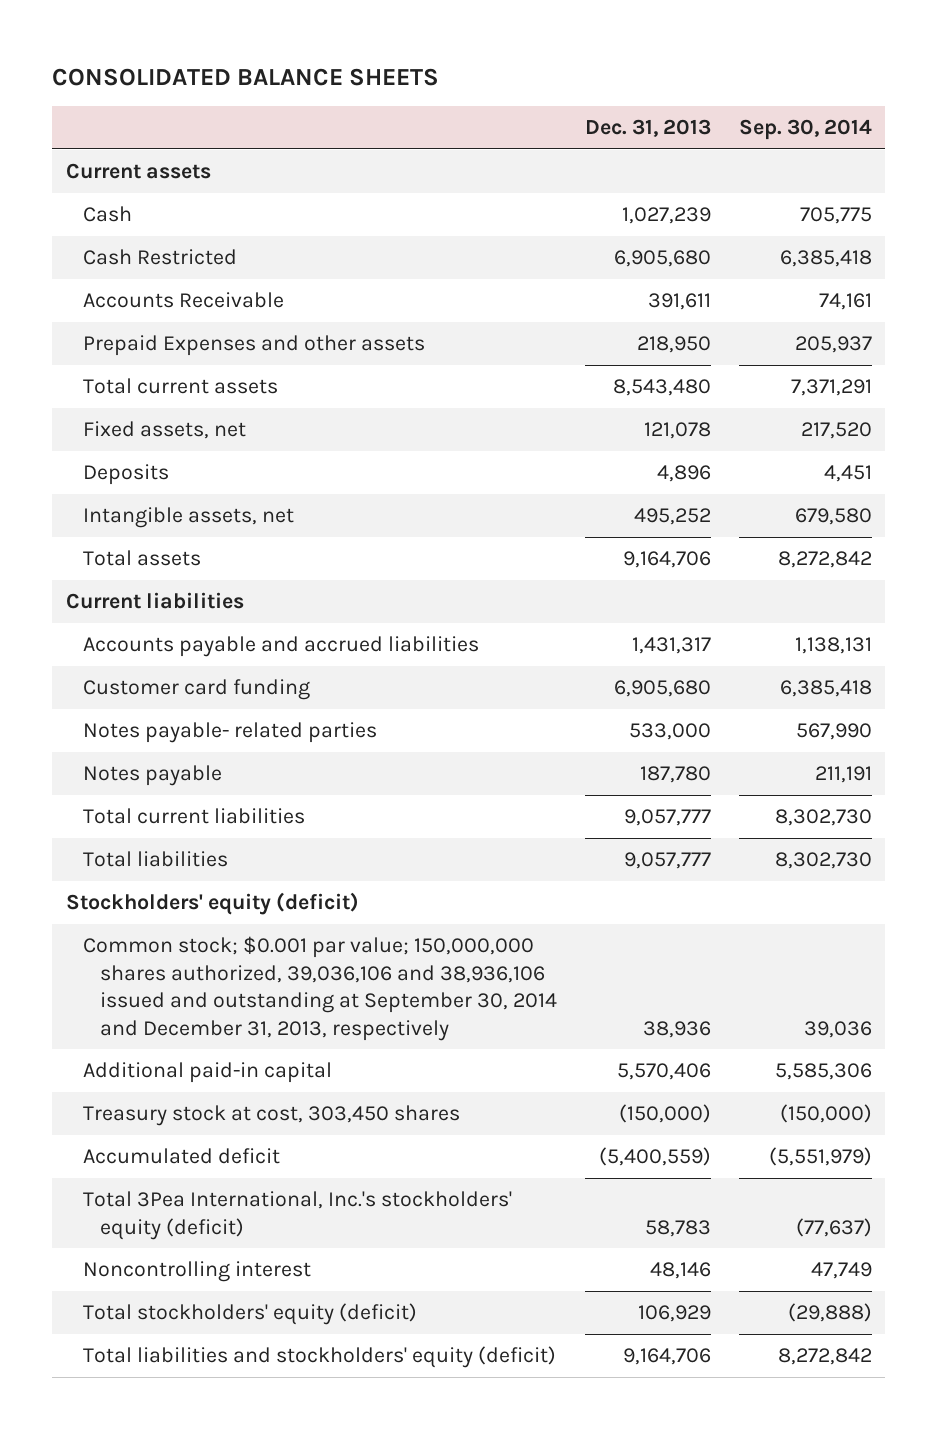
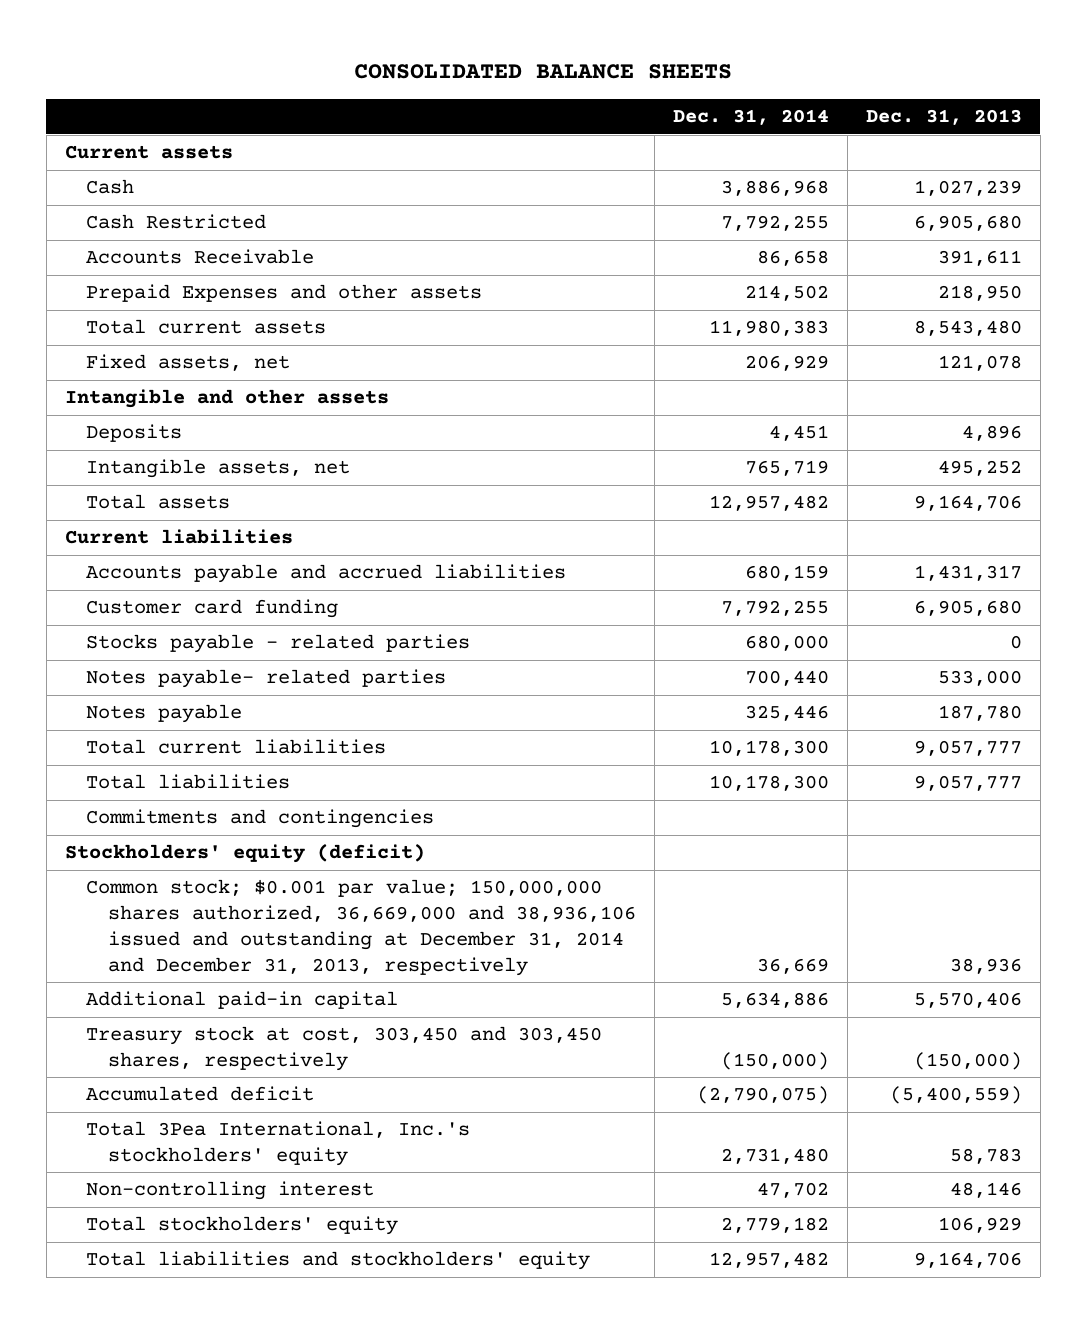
- | Dec. 31, 2013 | Sep. 30, 2014
+ | Dec. 31, 2014 | Dec. 31, 2013
+ Intangible and other assets
+ Stocks payable - related parties | 680,000 | 0
+ Commitments and contingencies
- Common stock; $0.001 par value; 150,000,000 shares authorized, 39,036,106 and 38,936,106 issued and outstanding at September 30, 2014 and December 31, 2013, respectively | 38,936 | 39,036
+ Common stock; $0.001 par value; 150,000,000 shares authorized, 36,669,000 and 38,936,106 issued and outstanding at December 31, 2014 and December 31, 2013, respectively | 36,669 | 38,936
- Treasury stock at cost, 303,450 shares | (150,000) | (150,000)
+ Treasury stock at cost, 303,450 and 303,450 shares, respectively | (150,000) | (150,000)
- Total 3Pea International, Inc.'s stockholders' equity (deficit) | 58,783 | (77,637)
- Noncontrolling interest | 48,146 | 47,749
- Total stockholders' equity (deficit) | 106,929 | (29,888)
- Total liabilities and stockholders' equity (deficit) | 9,164,706 | 8,272,842
+ Total 3Pea International, Inc.'s stockholders' equity | 2,731,480 | 58,783
+ Non-controlling interest | 47,702 | 48,146
+ Total stockholders' equity | 2,779,182 | 106,929
+ Total liabilities and stockholders' equity | 12,957,482 | 9,164,706

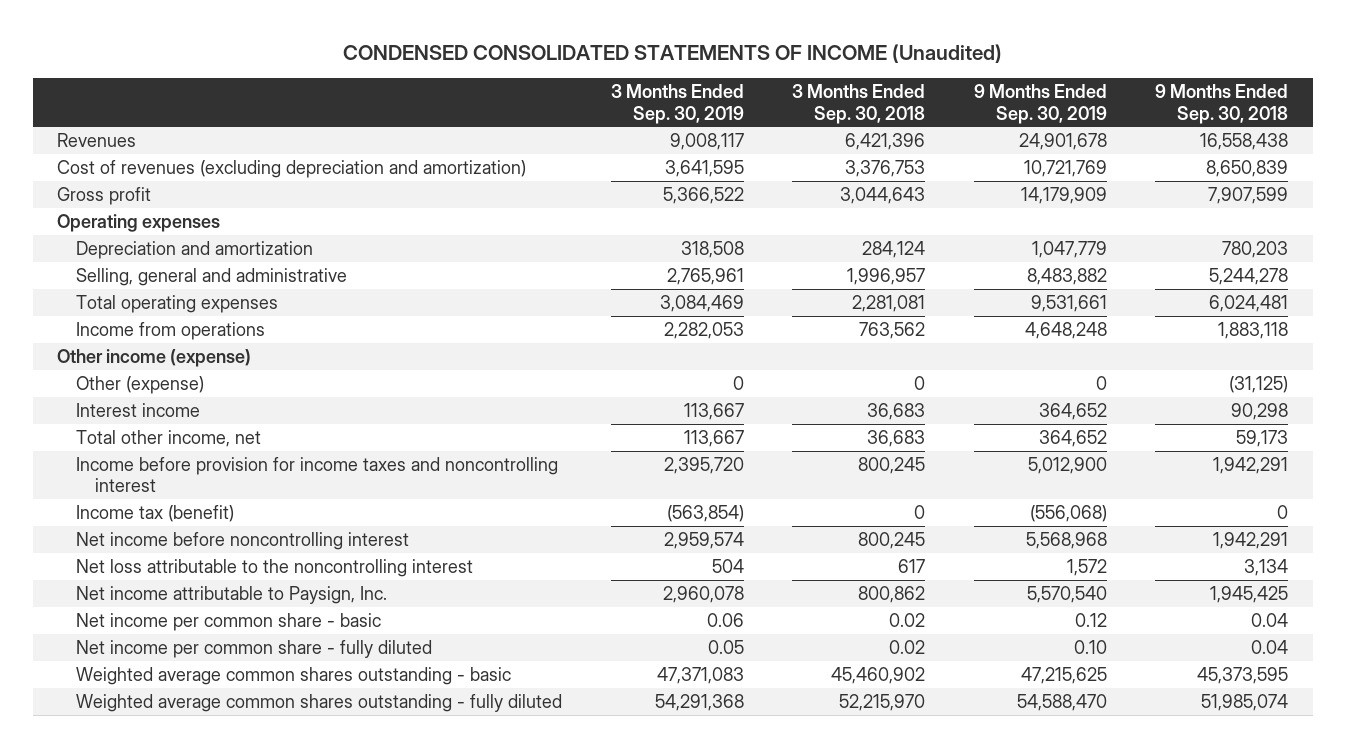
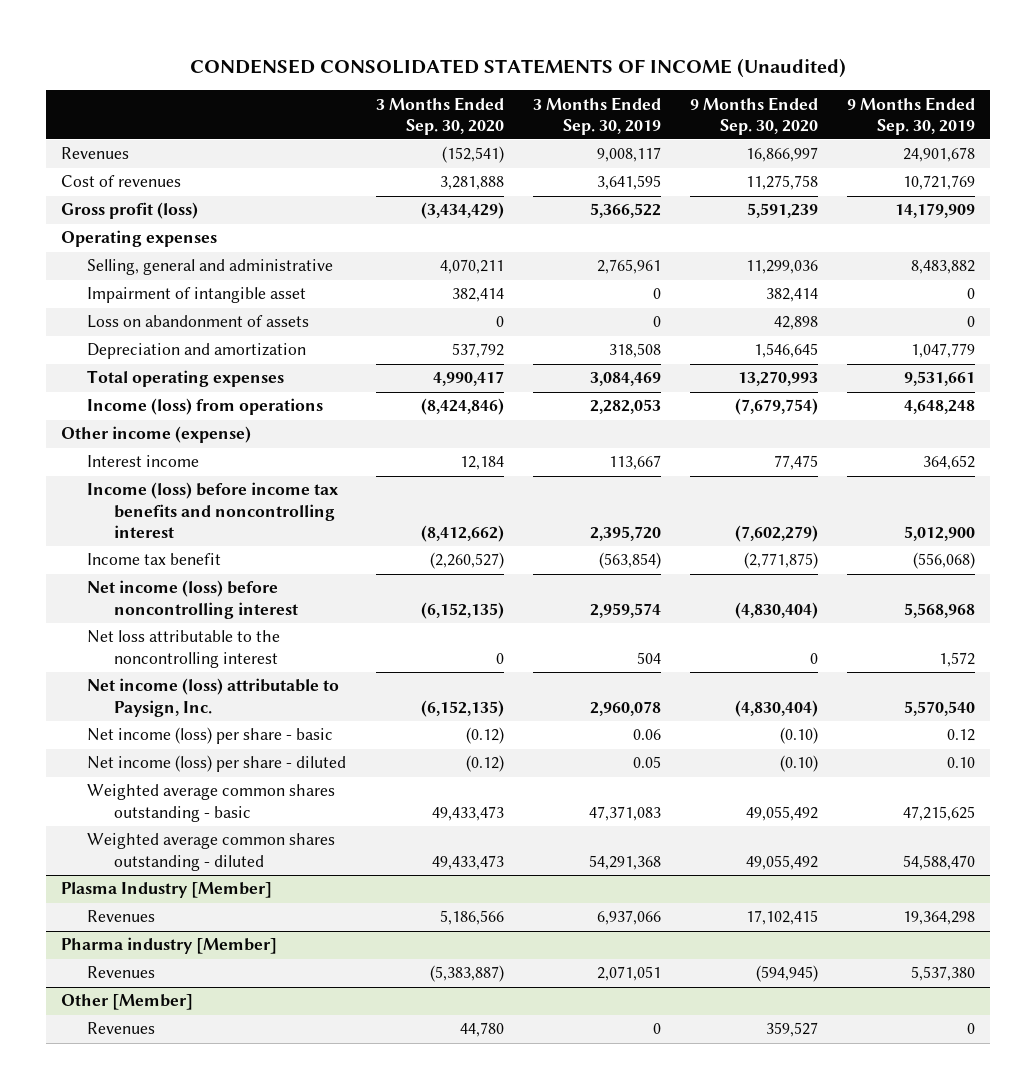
- | 3 Months Ended Sep. 30, 2019 | 3 Months Ended Sep. 30, 2018 | 9 Months Ended Sep. 30, 2019 | 9 Months Ended Sep. 30, 2018
+ | 3 Months Ended Sep. 30, 2020 | 3 Months Ended Sep. 30, 2019 | 9 Months Ended Sep. 30, 2020 | 9 Months Ended Sep. 30, 2019
- Cost of revenues (excluding depreciation and amortization) | 3,641,595 | 3,376,753 | 10,721,769 | 8,650,839
- Gross profit | 5,366,522 | 3,044,643 | 14,179,909 | 7,907,599
+ Cost of revenues | 3,281,888 | 3,641,595 | 11,275,758 | 10,721,769
+ Gross profit (loss) | (3,434,429) | 5,366,522 | 5,591,239 | 14,179,909
+ Impairment of intangible asset | 382,414 | 0 | 382,414 | 0
+ Loss on abandonment of assets | 0 | 0 | 42,898 | 0
moved down: Depreciation and amortization | 537,792 | 318,508 | 1,546,645 | 1,047,779
- Income from operations | 2,282,053 | 763,562 | 4,648,248 | 1,883,118
+ Income (loss) from operations | (8,424,846) | 2,282,053 | (7,679,754) | 4,648,248
- Other (expense) | 0 | 0 | 0 | (31,125)
- Total other income, net | 113,667 | 36,683 | 364,652 | 59,173
- Income before provision for income taxes and noncontrolling interest | 2,395,720 | 800,245 | 5,012,900 | 1,942,291
- Income tax (benefit) | (563,854) | 0 | (556,068) | 0
- Net income before noncontrolling interest | 2,959,574 | 800,245 | 5,568,968 | 1,942,291
+ Income (loss) before income tax benefits and noncontrolling interest | (8,412,662) | 2,395,720 | (7,602,279) | 5,012,900
+ Income tax benefit | (2,260,527) | (563,854) | (2,771,875) | (556,068)
+ Net income (loss) before noncontrolling interest | (6,152,135) | 2,959,574 | (4,830,404) | 5,568,968
- Net income attributable to Paysign, Inc. | 2,960,078 | 800,862 | 5,570,540 | 1,945,425
- Net income per common share - basic | 0.06 | 0.02 | 0.12 | 0.04
- Net income per common share - fully diluted | 0.05 | 0.02 | 0.10 | 0.04
+ Net income (loss) attributable to Paysign, Inc. | (6,152,135) | 2,960,078 | (4,830,404) | 5,570,540
+ Net income (loss) per share - basic | (0.12) | 0.06 | (0.10) | 0.12
+ Net income (loss) per share - diluted | (0.12) | 0.05 | (0.10) | 0.10
- Weighted average common shares outstanding - fully diluted | 54,291,368 | 52,215,970 | 54,588,470 | 51,985,074
+ Weighted average common shares outstanding - diluted | 49,433,473 | 54,291,368 | 49,055,492 | 54,588,470
+ Plasma Industry [Member]
+ Revenues | 5,186,566 | 6,937,066 | 17,102,415 | 19,364,298
+ Pharma industry [Member]
+ Revenues | (5,383,887) | 2,071,051 | (594,945) | 5,537,380
+ Other [Member]
+ Revenues | 44,780 | 0 | 359,527 | 0

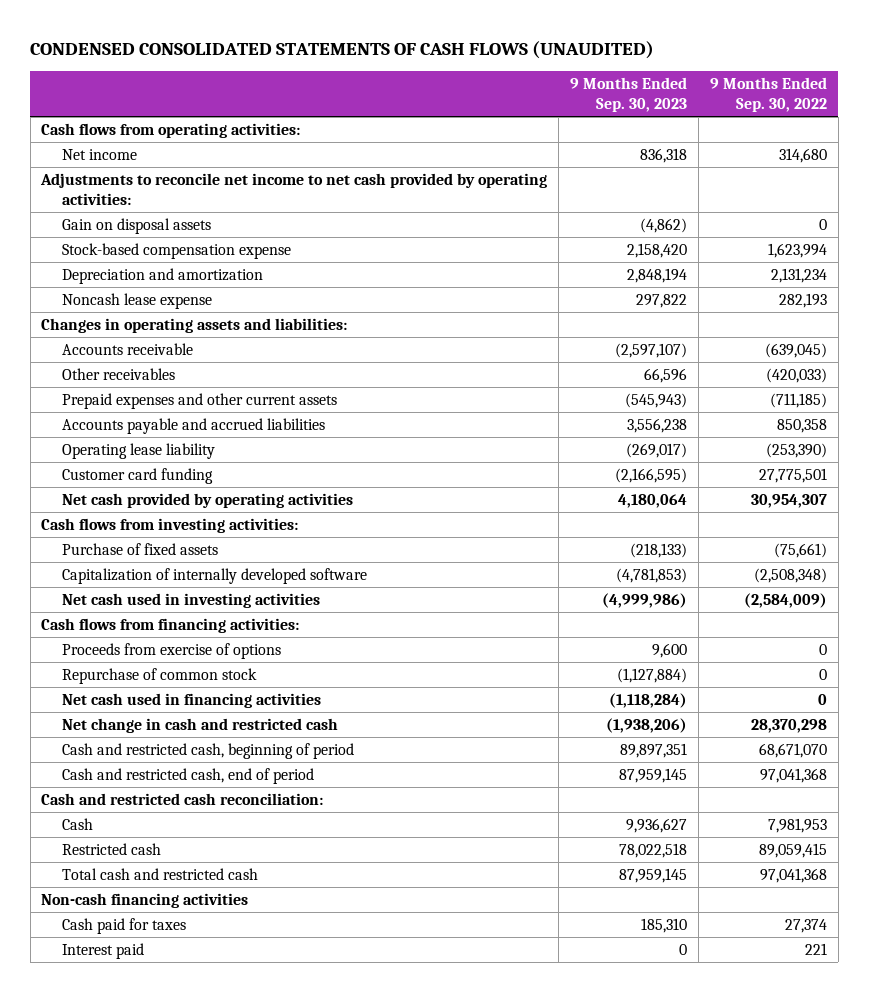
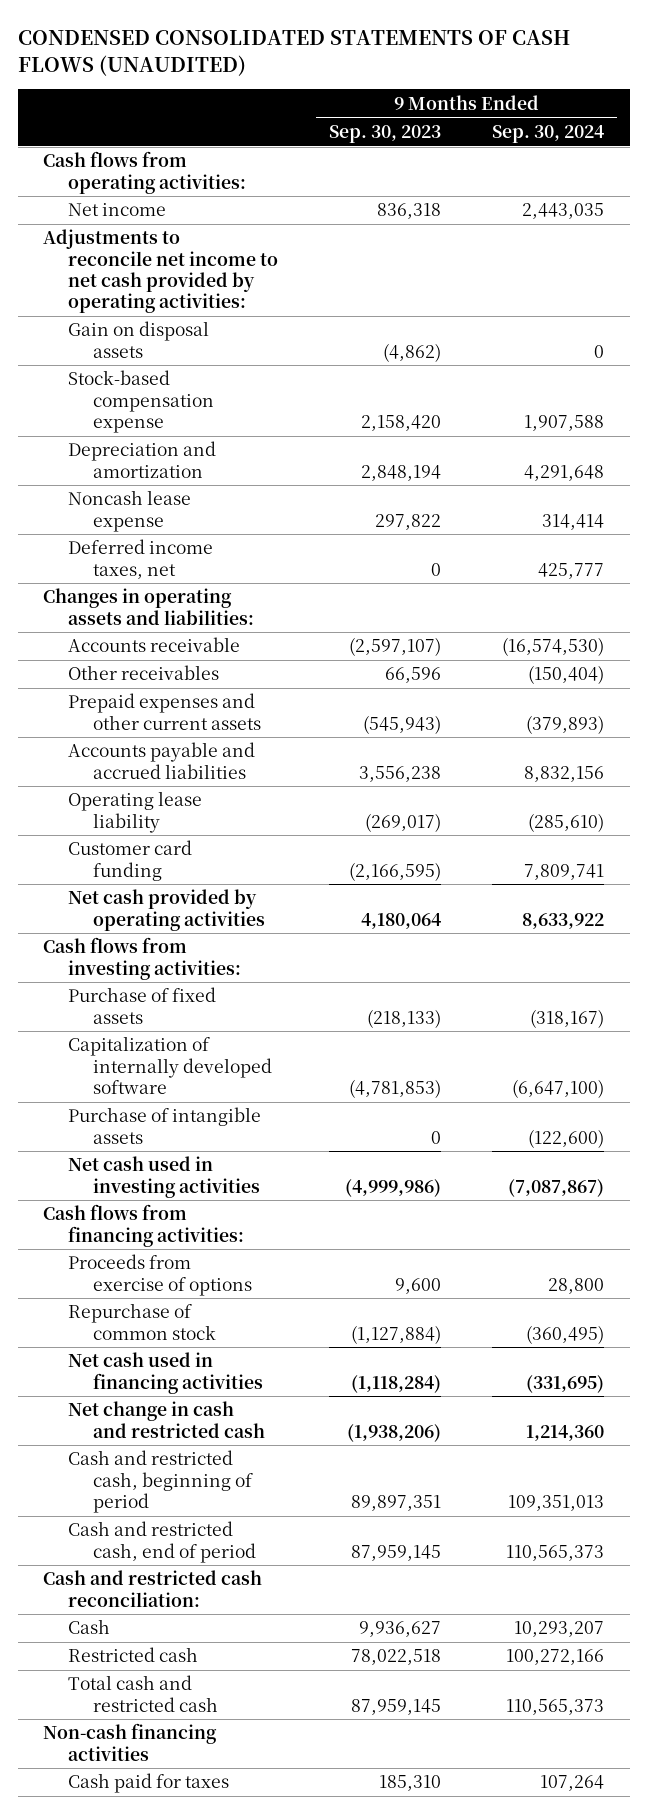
- | 9 Months Ended Sep. 30, 2023 | 9 Months Ended Sep. 30, 2022
+ | 9 Months Ended Sep. 30, 2023 | 9 Months Ended Sep. 30, 2024
+ Deferred income taxes, net | 0 | 425,777
+ Purchase of intangible assets | 0 | (122,600)
- Interest paid | 0 | 221

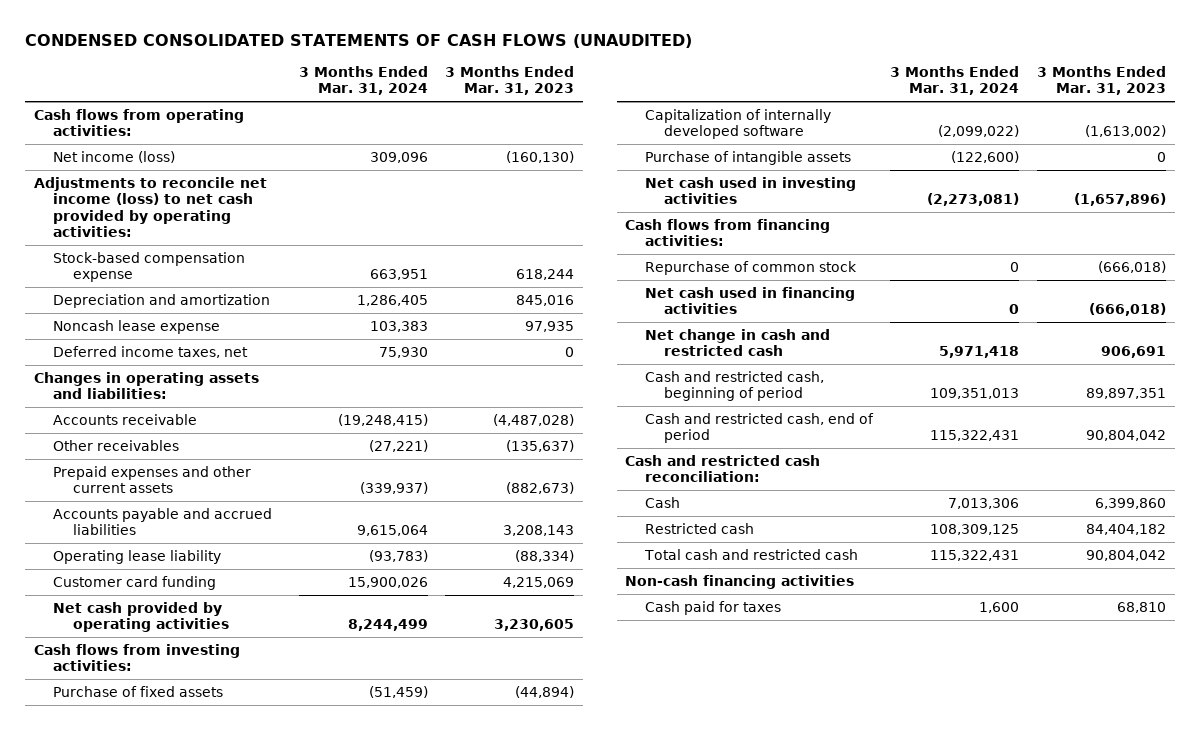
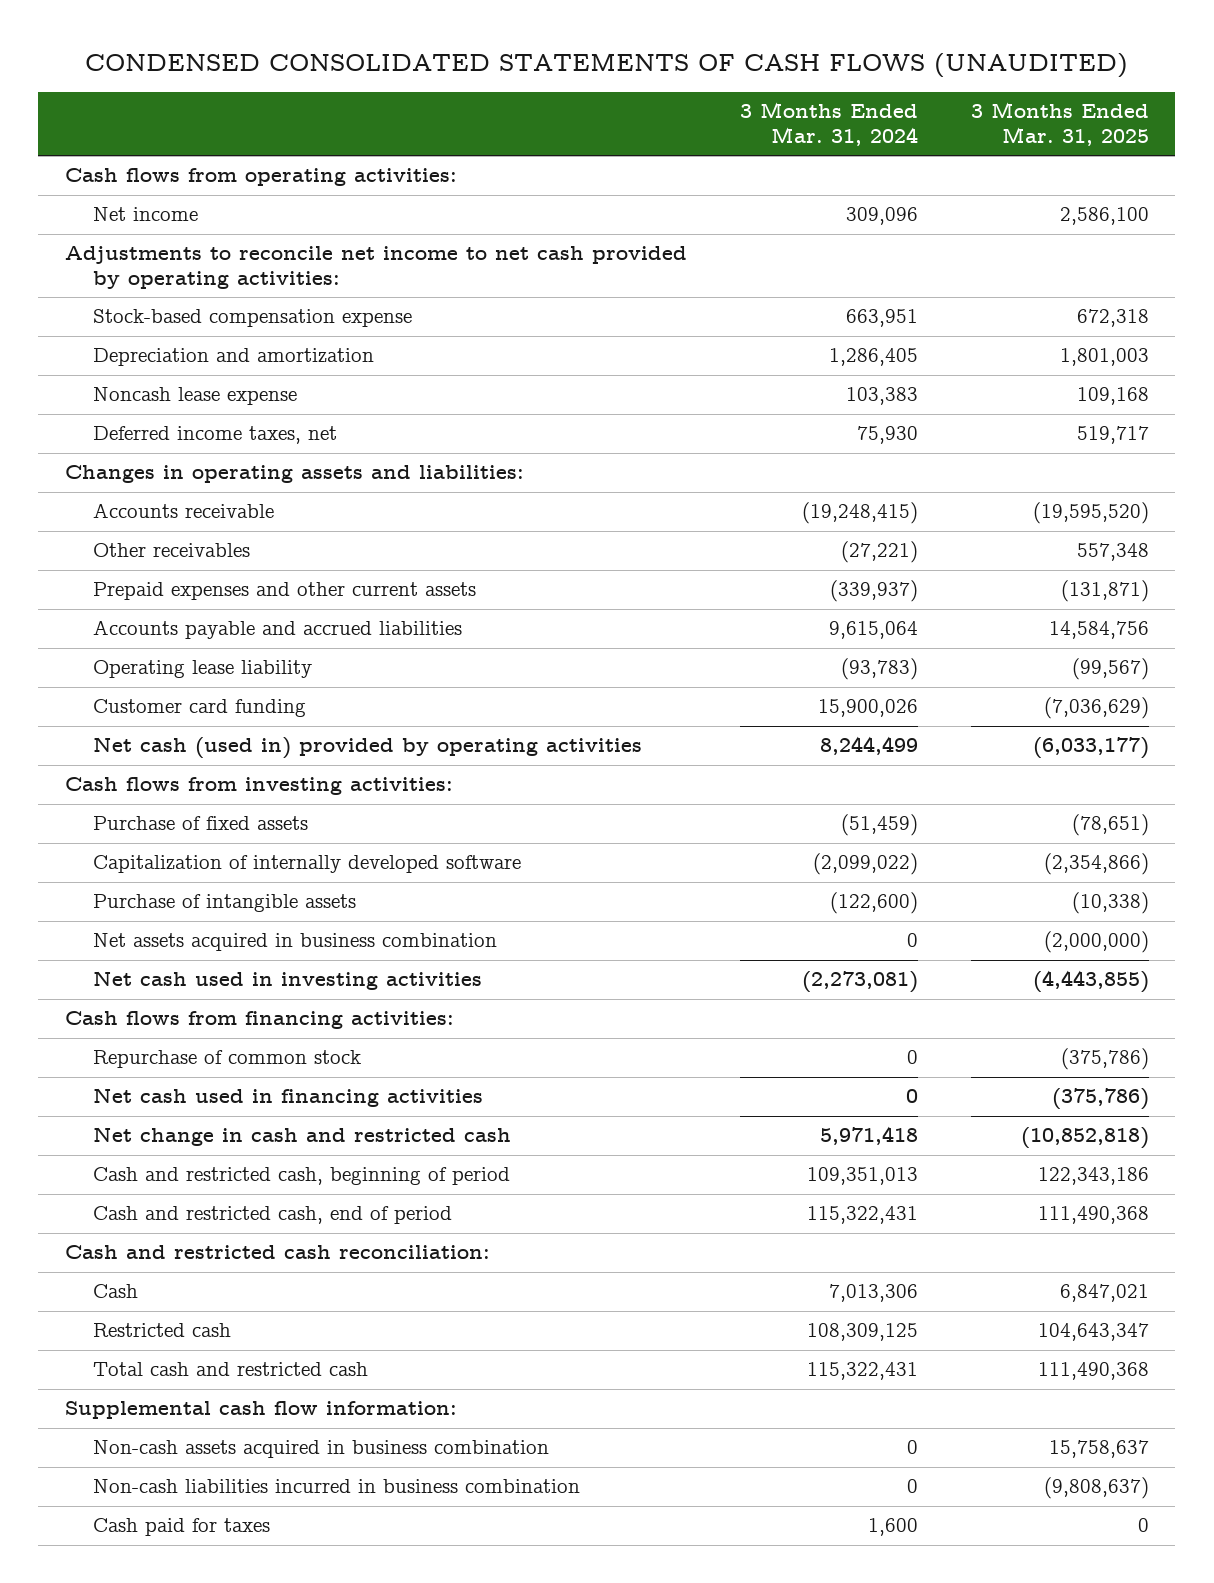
- | 3 Months Ended Mar. 31, 2024 | 3 Months Ended Mar. 31, 2023
+ | 3 Months Ended Mar. 31, 2024 | 3 Months Ended Mar. 31, 2025
- Net income (loss) | 309,096 | (160,130)
- Adjustments to reconcile net income (loss) to net cash provided by operating activities:
+ Net income | 309,096 | 2,586,100
+ Adjustments to reconcile net income to net cash provided by operating activities:
- Net cash provided by operating activities | 8,244,499 | 3,230,605
+ Net cash (used in) provided by operating activities | 8,244,499 | (6,033,177)
+ Net assets acquired in business combination | 0 | (2,000,000)
- Non-cash financing activities
+ Supplemental cash flow information:
+ Non-cash assets acquired in business combination | 0 | 15,758,637
+ Non-cash liabilities incurred in business combination | 0 | (9,808,637)

